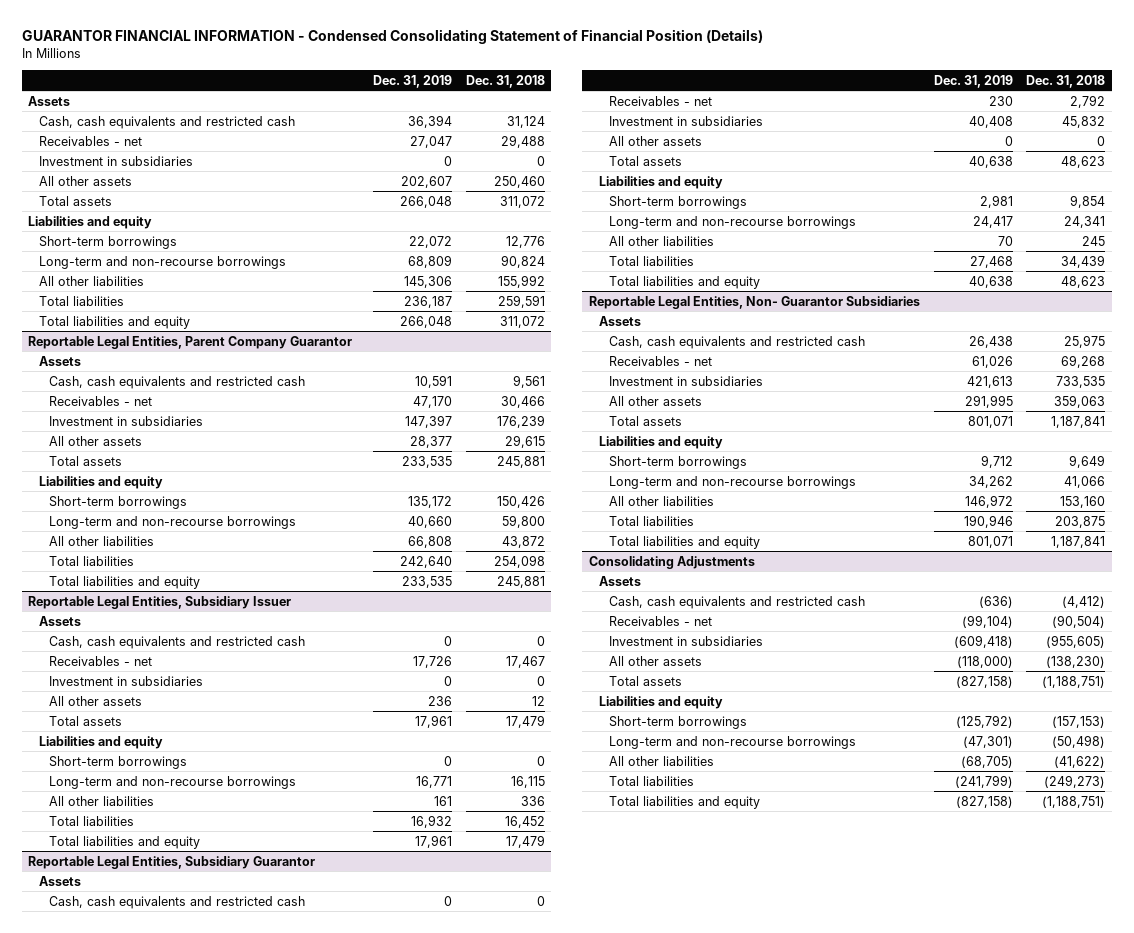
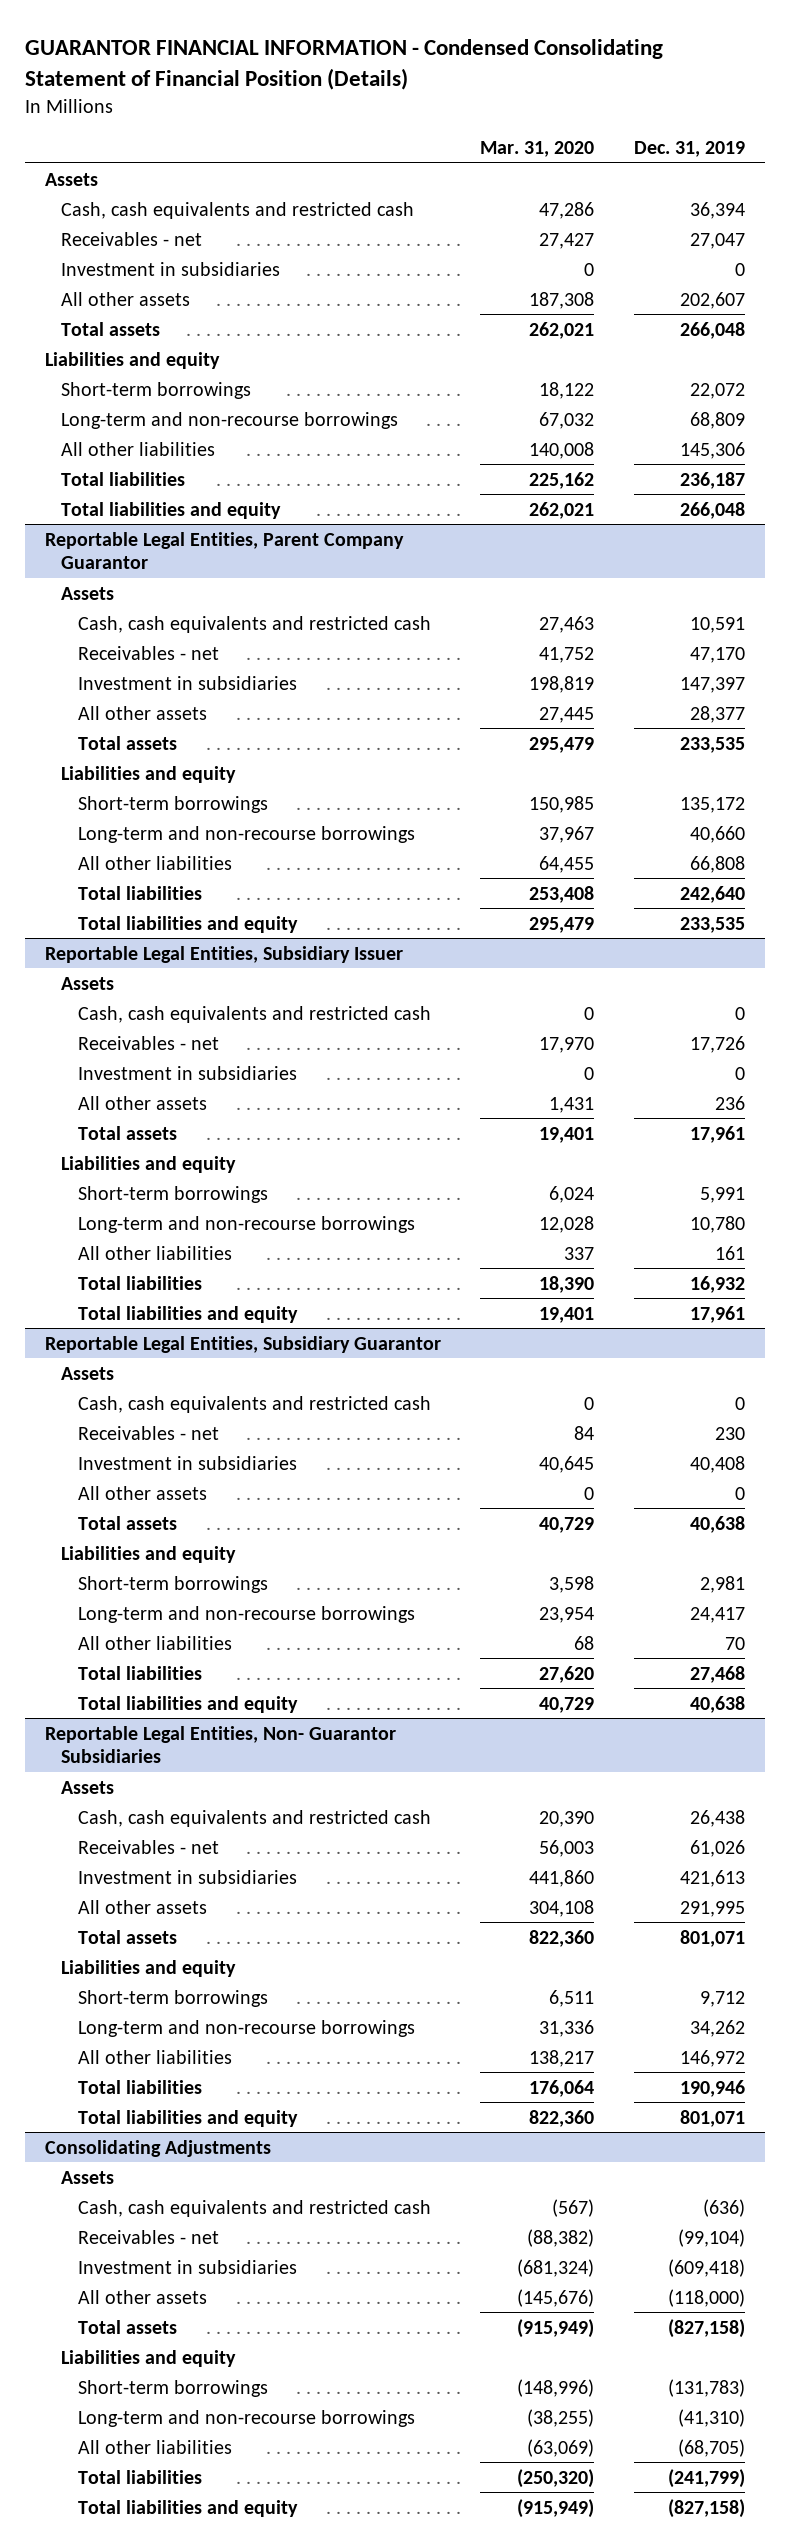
- | Dec. 31, 2019 | Dec. 31, 2018
+ | Mar. 31, 2020 | Dec. 31, 2019
@ Reportable Legal Entities, Subsidiary Issuer
- Short-term borrowings | 0 | 0
- Long-term and non-recourse borrowings | 16,771 | 16,115
+ Short-term borrowings | 6,024 | 5,991
+ Long-term and non-recourse borrowings | 12,028 | 10,780
@ Consolidating Adjustments
- Short-term borrowings | (125,792) | (157,153)
- Long-term and non-recourse borrowings | (47,301) | (50,498)
+ Short-term borrowings | (148,996) | (131,783)
+ Long-term and non-recourse borrowings | (38,255) | (41,310)

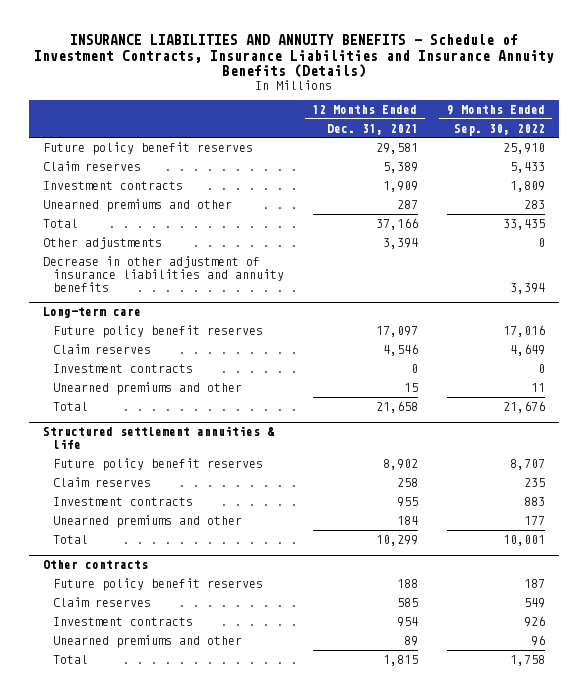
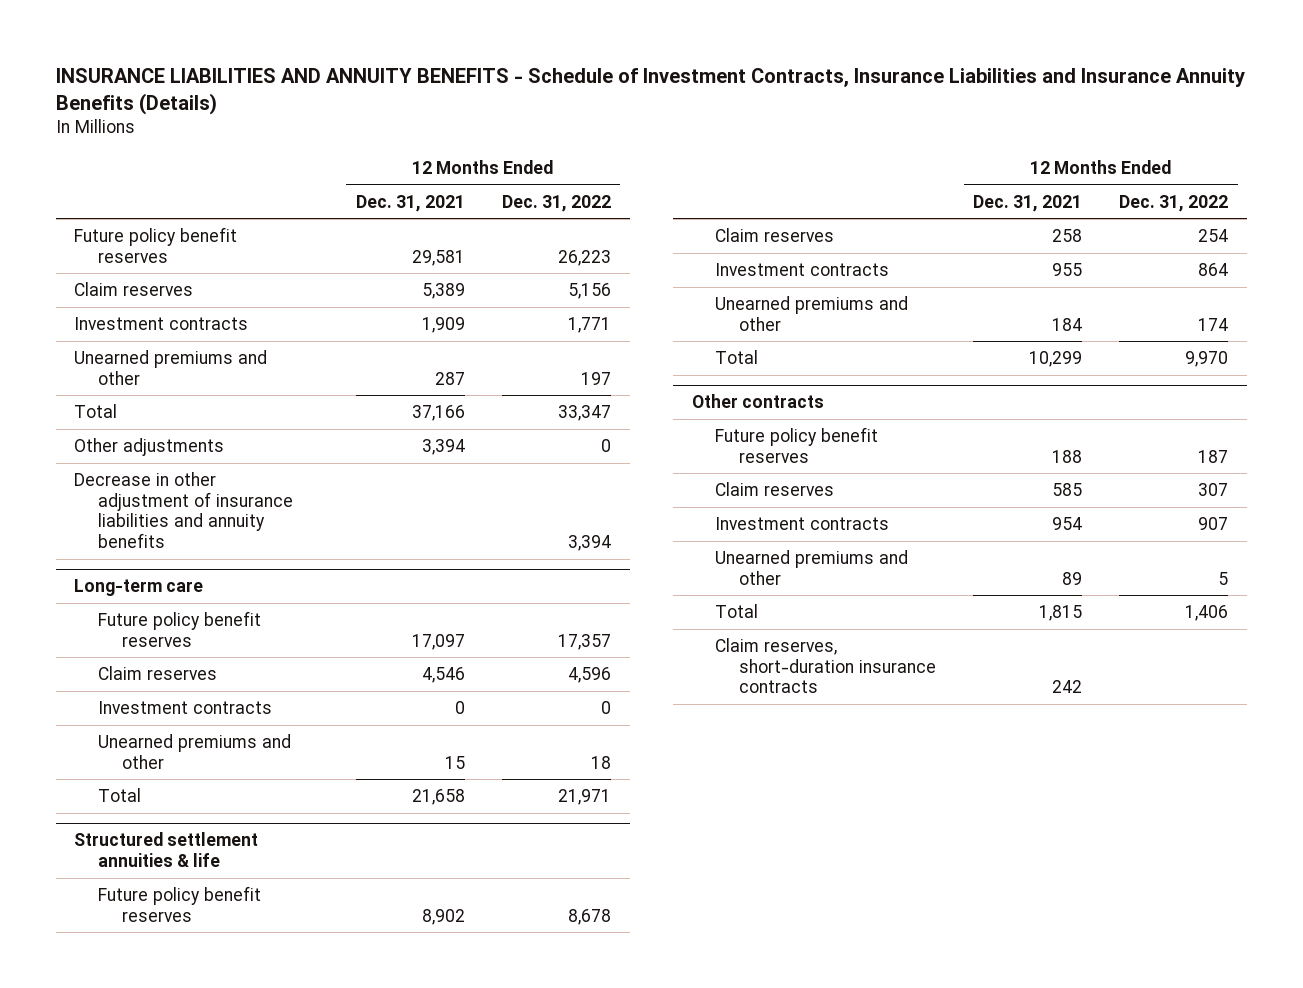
- | 12 Months Ended Dec. 31, 2021 | 9 Months Ended Sep. 30, 2022
+ | 12 Months Ended Dec. 31, 2021 | 12 Months Ended Dec. 31, 2022
@ Other contracts
+ Claim reserves, short-duration insurance contracts | 242 |

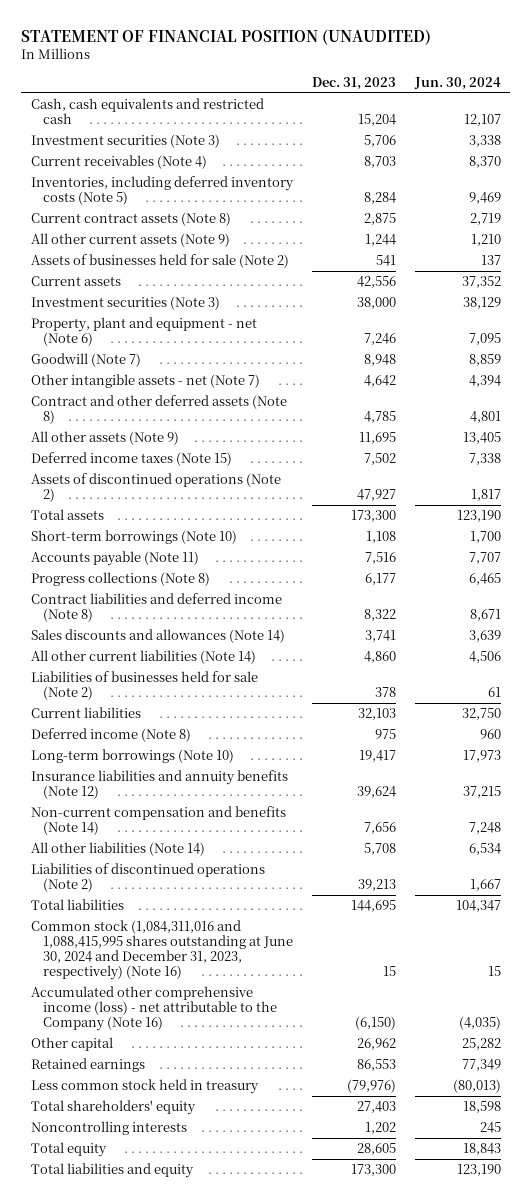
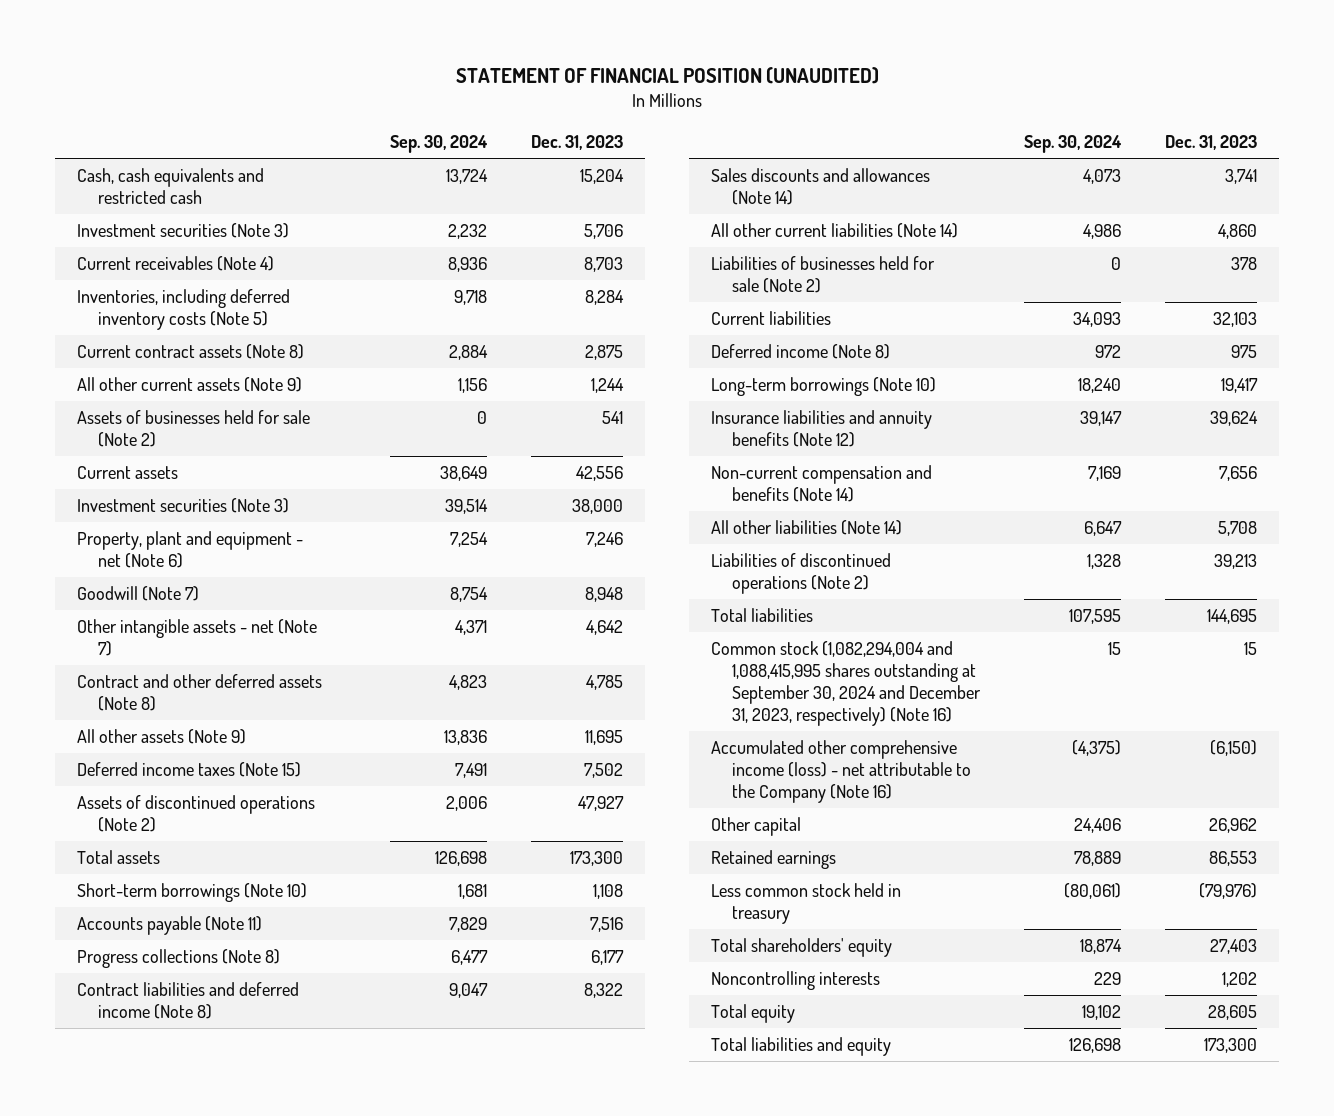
- | Dec. 31, 2023 | Jun. 30, 2024
+ | Sep. 30, 2024 | Dec. 31, 2023
- Common stock (1,084,311,016 and 1,088,415,995 shares outstanding at June 30, 2024 and December 31, 2023, respectively) (Note 16) | 15 | 15
+ Common stock (1,082,294,004 and 1,088,415,995 shares outstanding at September 30, 2024 and December 31, 2023, respectively) (Note 16) | 15 | 15

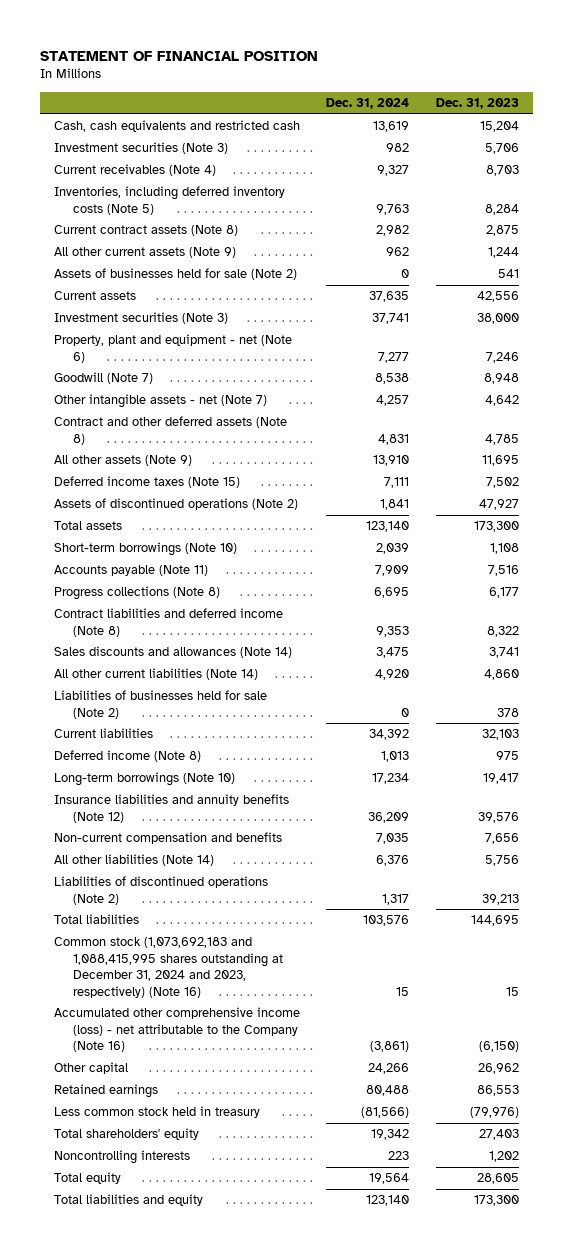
- STATEMENT OF FINANCIAL POSITION (UNAUDITED)
+ STATEMENT OF FINANCIAL POSITION
- | Sep. 30, 2024 | Dec. 31, 2023
+ | Dec. 31, 2024 | Dec. 31, 2023
- Insurance liabilities and annuity benefits (Note 12) | 39,147 | 39,624
- Non-current compensation and benefits (Note 14) | 7,169 | 7,656
- All other liabilities (Note 14) | 6,647 | 5,708
+ Insurance liabilities and annuity benefits (Note 12) | 36,209 | 39,576
+ Non-current compensation and benefits | 7,035 | 7,656
+ All other liabilities (Note 14) | 6,376 | 5,756
- Common stock (1,082,294,004 and 1,088,415,995 shares outstanding at September 30, 2024 and December 31, 2023, respectively) (Note 16) | 15 | 15
+ Common stock (1,073,692,183 and 1,088,415,995 shares outstanding at December 31, 2024 and 2023, respectively) (Note 16) | 15 | 15

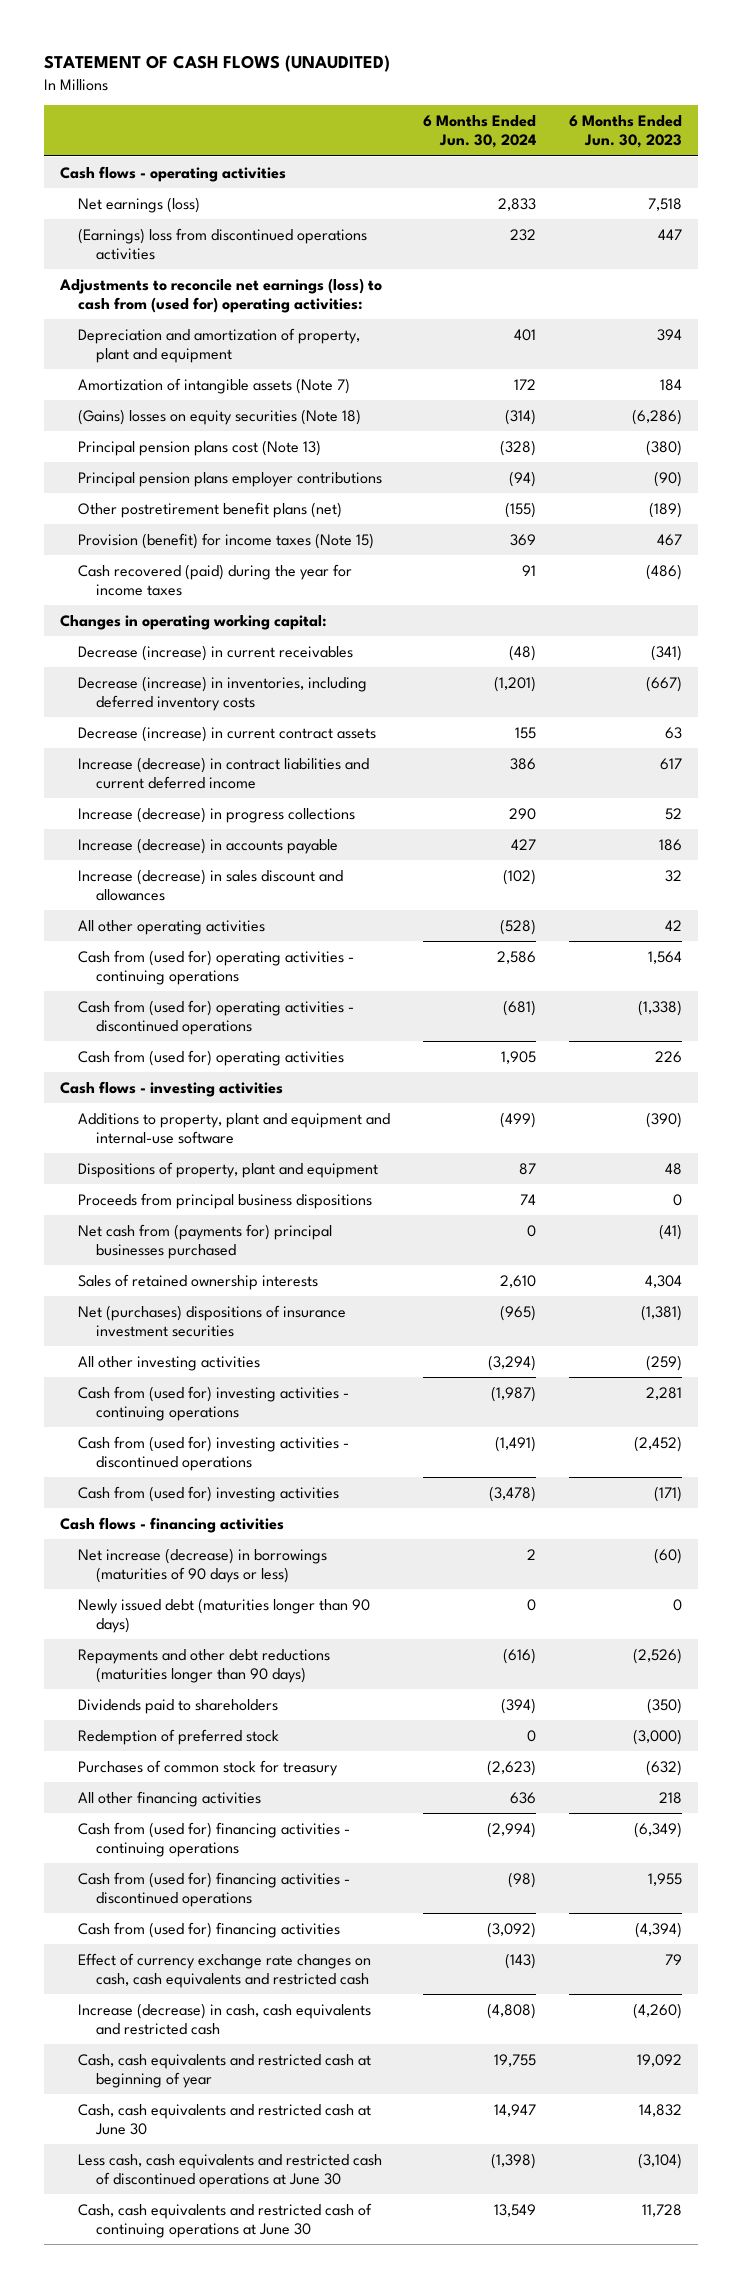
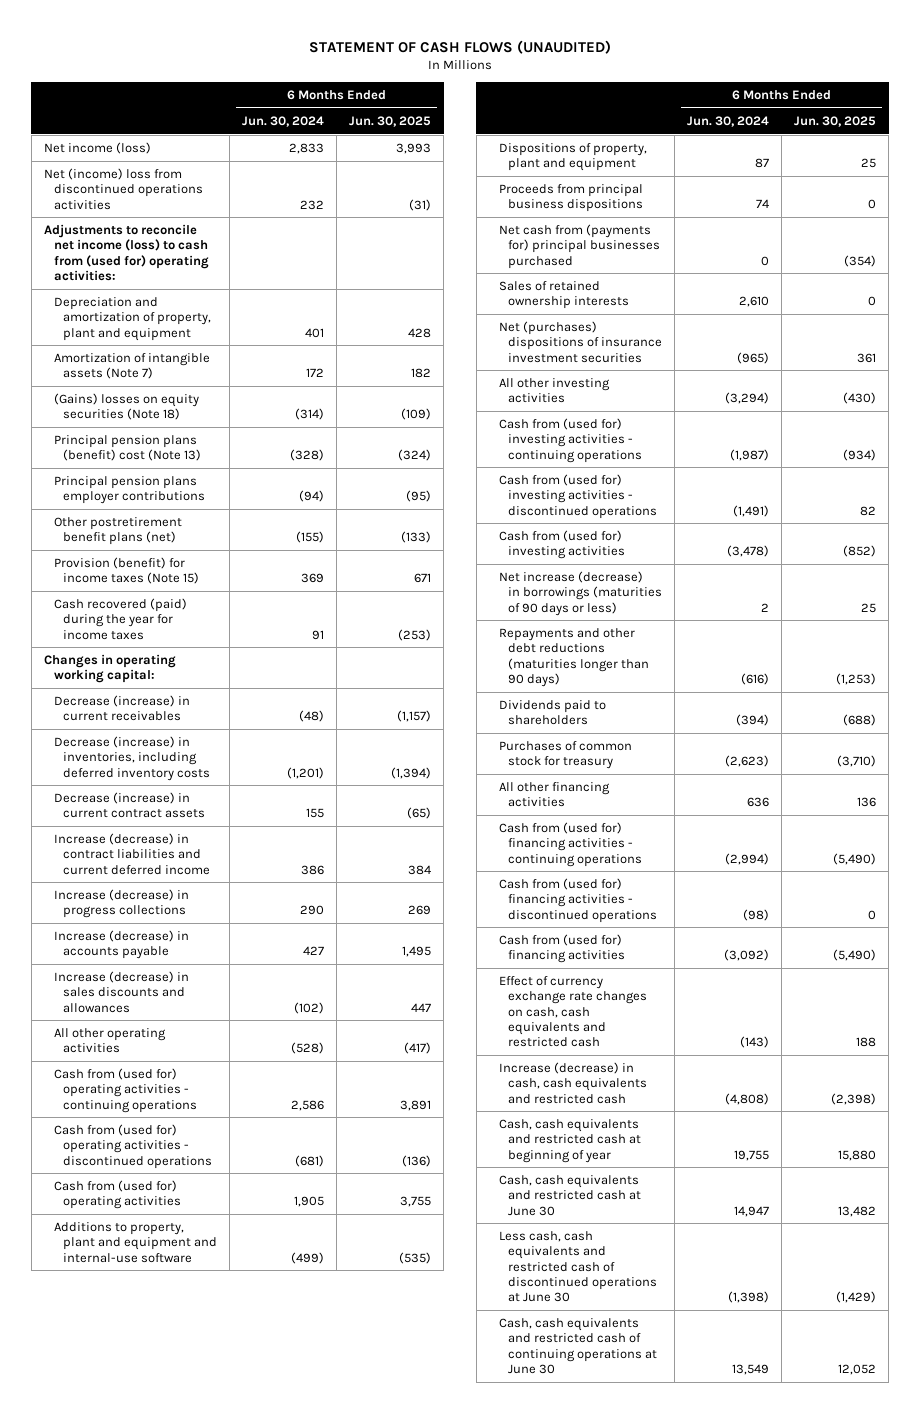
- | 6 Months Ended Jun. 30, 2024 | 6 Months Ended Jun. 30, 2023
+ | 6 Months Ended Jun. 30, 2024 | 6 Months Ended Jun. 30, 2025
- Cash flows - operating activities
- Net earnings (loss) | 2,833 | 7,518
- (Earnings) loss from discontinued operations activities | 232 | 447
- Adjustments to reconcile net earnings (loss) to cash from (used for) operating activities:
+ Net income (loss) | 2,833 | 3,993
+ Net (income) loss from discontinued operations activities | 232 | (31)
+ Adjustments to reconcile net income (loss) to cash from (used for) operating activities:
- Principal pension plans cost (Note 13) | (328) | (380)
+ Principal pension plans (benefit) cost (Note 13) | (328) | (324)
- Increase (decrease) in sales discount and allowances | (102) | 32
+ Increase (decrease) in sales discounts and allowances | (102) | 447
- Cash flows - investing activities
- Cash flows - financing activities
- Newly issued debt (maturities longer than 90 days) | 0 | 0
- Redemption of preferred stock | 0 | (3,000)

